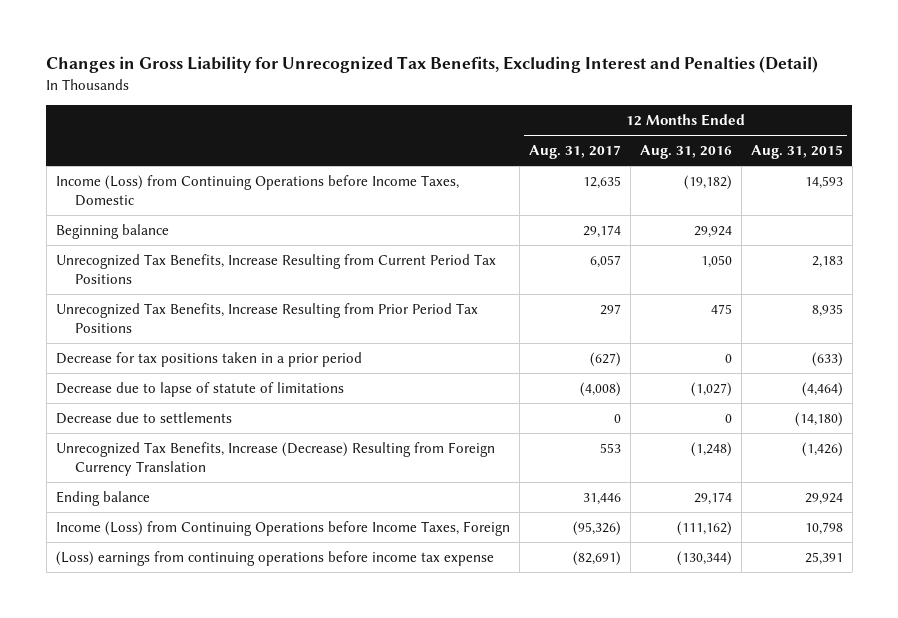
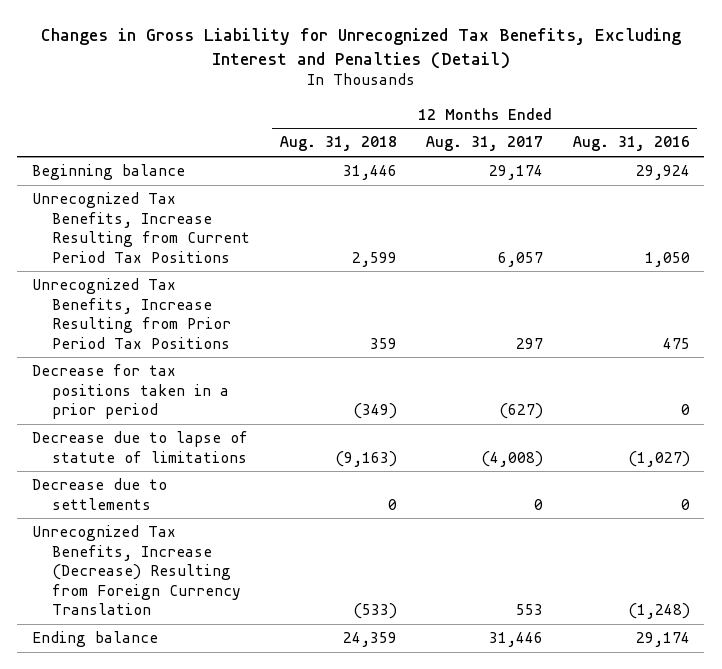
- | 12 Months Ended Aug. 31, 2017 | 12 Months Ended Aug. 31, 2016 | 12 Months Ended Aug. 31, 2015
+ | 12 Months Ended Aug. 31, 2018 | 12 Months Ended Aug. 31, 2017 | 12 Months Ended Aug. 31, 2016
- Income (Loss) from Continuing Operations before Income Taxes, Domestic | 12,635 | (19,182) | 14,593
- Income (Loss) from Continuing Operations before Income Taxes, Foreign | (95,326) | (111,162) | 10,798
- (Loss) earnings from continuing operations before income tax expense | (82,691) | (130,344) | 25,391

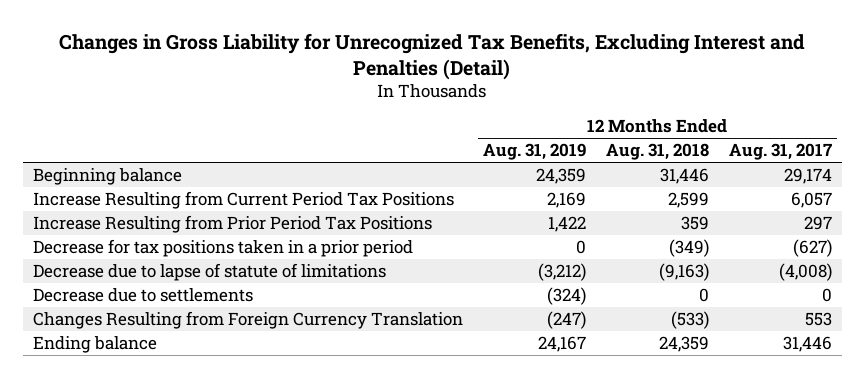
- | 12 Months Ended Aug. 31, 2018 | 12 Months Ended Aug. 31, 2017 | 12 Months Ended Aug. 31, 2016
+ | 12 Months Ended Aug. 31, 2019 | 12 Months Ended Aug. 31, 2018 | 12 Months Ended Aug. 31, 2017
- Unrecognized Tax Benefits, Increase Resulting from Current Period Tax Positions | 2,599 | 6,057 | 1,050
- Unrecognized Tax Benefits, Increase Resulting from Prior Period Tax Positions | 359 | 297 | 475
+ Increase Resulting from Current Period Tax Positions | 2,169 | 2,599 | 6,057
+ Increase Resulting from Prior Period Tax Positions | 1,422 | 359 | 297
- Unrecognized Tax Benefits, Increase (Decrease) Resulting from Foreign Currency Translation | (533) | 553 | (1,248)
+ Changes Resulting from Foreign Currency Translation | (247) | (533) | 553

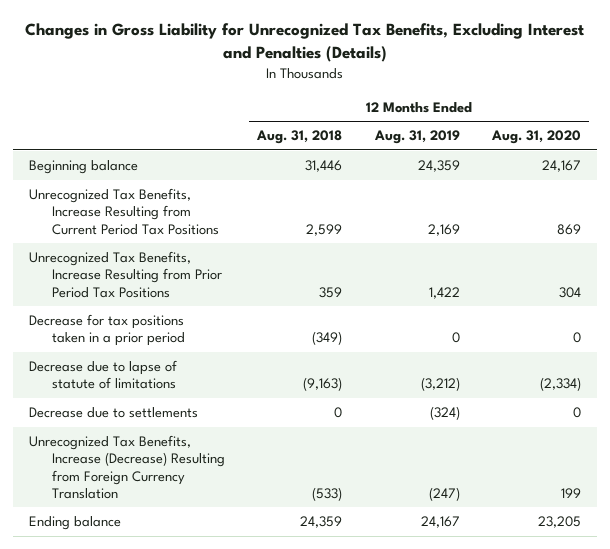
- Changes in Gross Liability for Unrecognized Tax Benefits, Excluding Interest and Penalties (Detail)
+ Changes in Gross Liability for Unrecognized Tax Benefits, Excluding Interest and Penalties (Details)
- | 12 Months Ended Aug. 31, 2019 | 12 Months Ended Aug. 31, 2018 | 12 Months Ended Aug. 31, 2017
+ | 12 Months Ended Aug. 31, 2018 | 12 Months Ended Aug. 31, 2019 | 12 Months Ended Aug. 31, 2020
- Increase Resulting from Current Period Tax Positions | 2,169 | 2,599 | 6,057
- Increase Resulting from Prior Period Tax Positions | 1,422 | 359 | 297
+ Unrecognized Tax Benefits, Increase Resulting from Current Period Tax Positions | 2,599 | 2,169 | 869
+ Unrecognized Tax Benefits, Increase Resulting from Prior Period Tax Positions | 359 | 1,422 | 304
- Changes Resulting from Foreign Currency Translation | (247) | (533) | 553
+ Unrecognized Tax Benefits, Increase (Decrease) Resulting from Foreign Currency Translation | (533) | (247) | 199

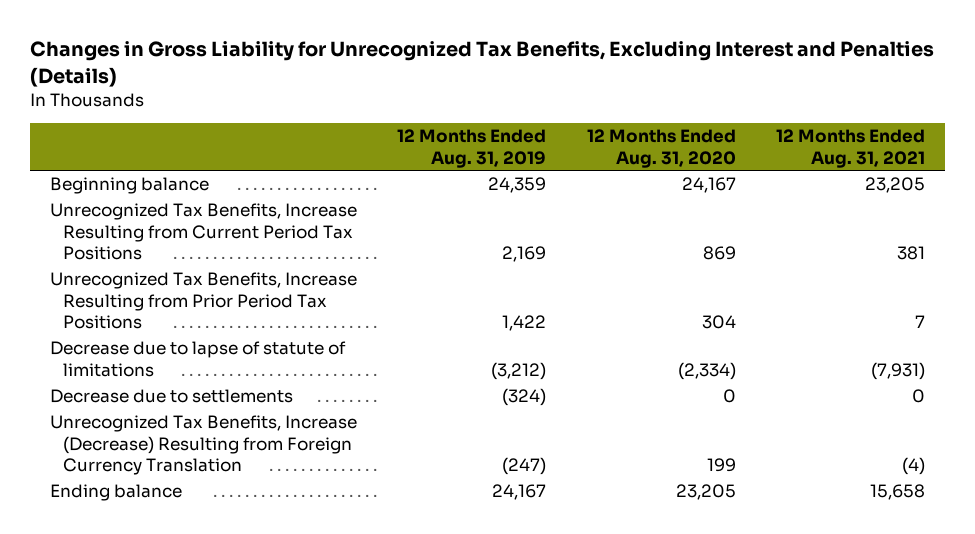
- | 12 Months Ended Aug. 31, 2018 | 12 Months Ended Aug. 31, 2019 | 12 Months Ended Aug. 31, 2020
+ | 12 Months Ended Aug. 31, 2019 | 12 Months Ended Aug. 31, 2020 | 12 Months Ended Aug. 31, 2021
- Decrease for tax positions taken in a prior period | (349) | 0 | 0

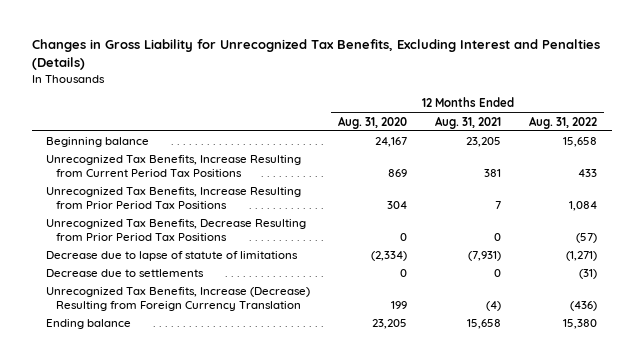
- | 12 Months Ended Aug. 31, 2019 | 12 Months Ended Aug. 31, 2020 | 12 Months Ended Aug. 31, 2021
+ | 12 Months Ended Aug. 31, 2020 | 12 Months Ended Aug. 31, 2021 | 12 Months Ended Aug. 31, 2022
+ Unrecognized Tax Benefits, Decrease Resulting from Prior Period Tax Positions | 0 | 0 | (57)

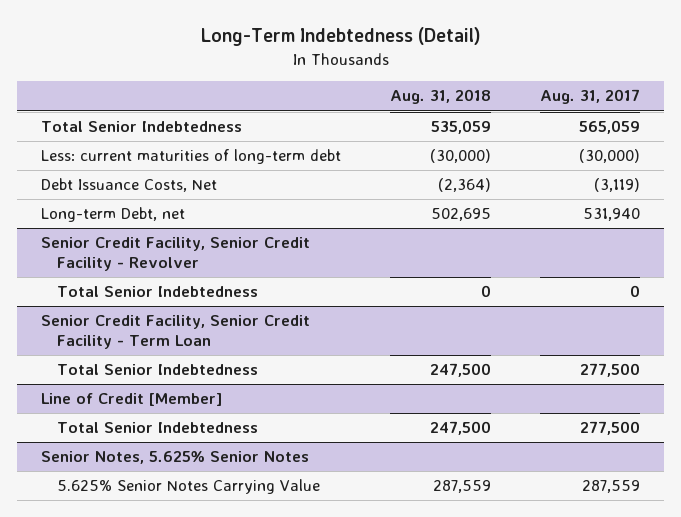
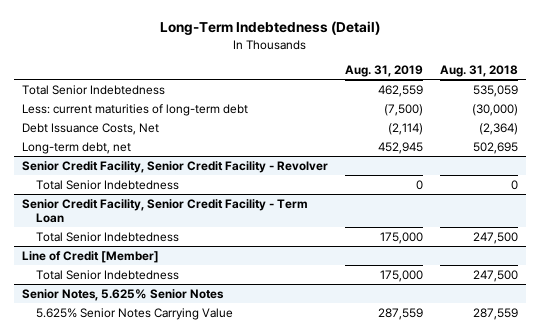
- | Aug. 31, 2018 | Aug. 31, 2017
+ | Aug. 31, 2019 | Aug. 31, 2018
- Long-term Debt, net | 502,695 | 531,940
+ Long-term debt, net | 452,945 | 502,695

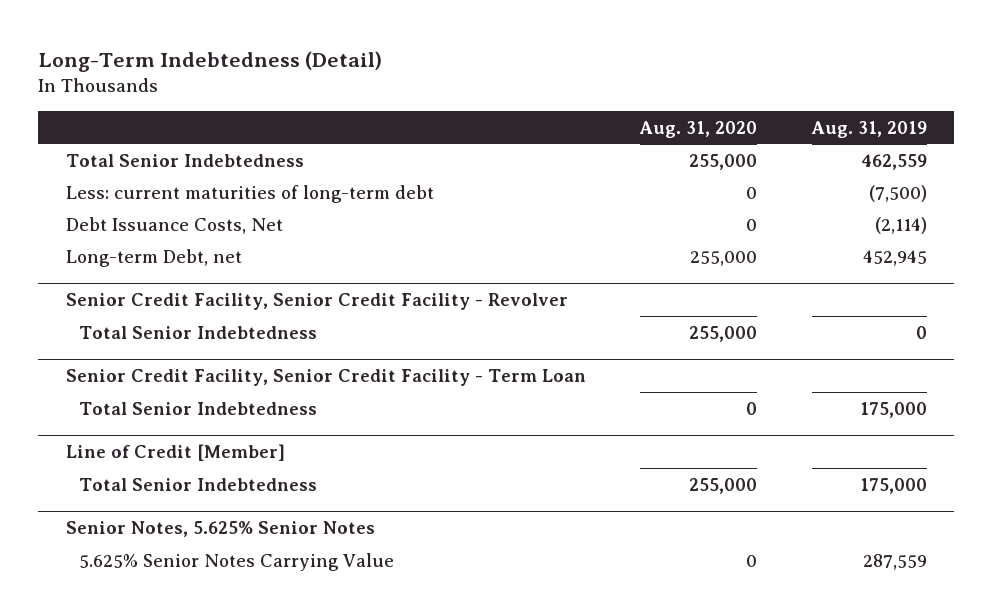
- | Aug. 31, 2019 | Aug. 31, 2018
+ | Aug. 31, 2020 | Aug. 31, 2019
- Long-term debt, net | 452,945 | 502,695
+ Long-term Debt, net | 255,000 | 452,945

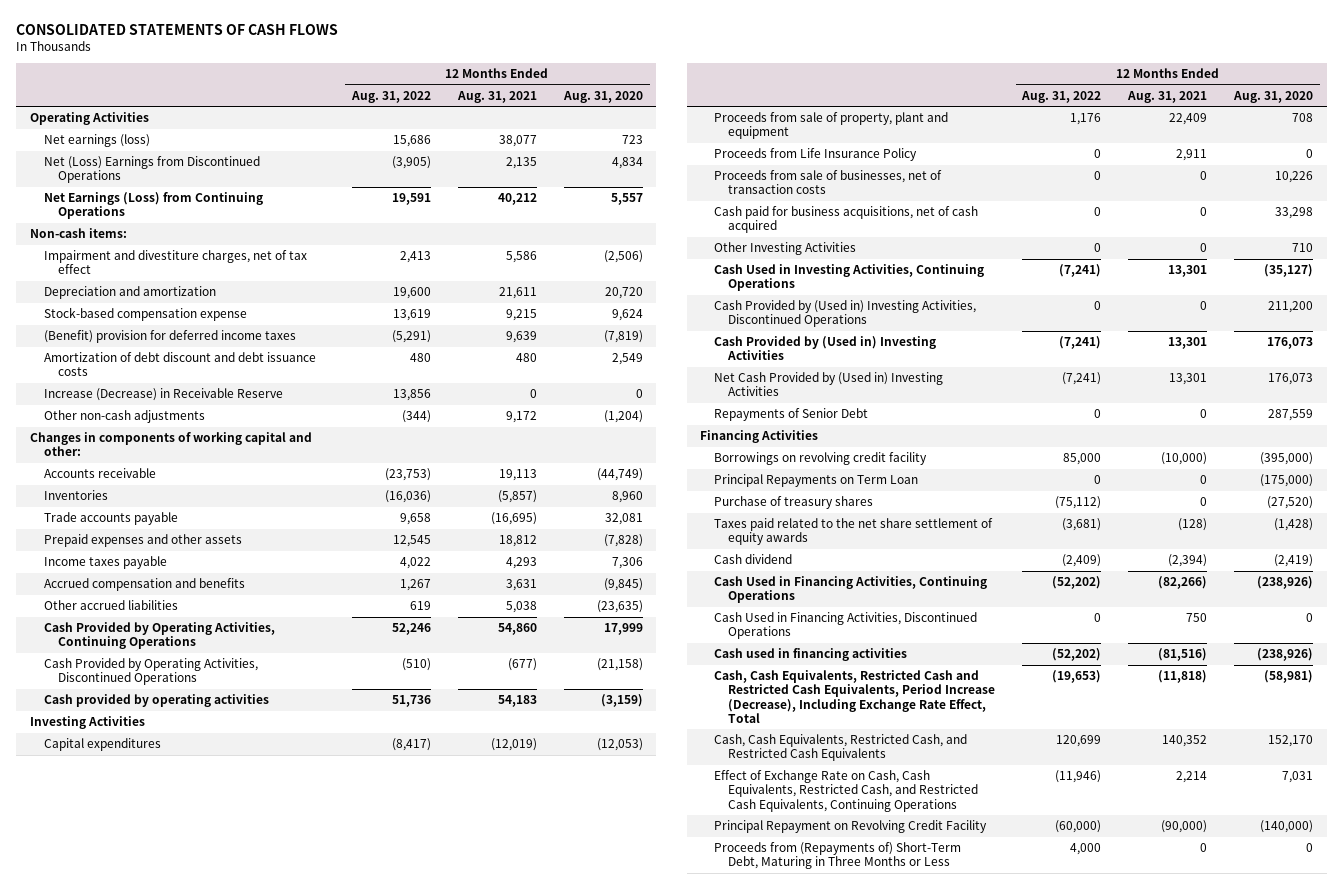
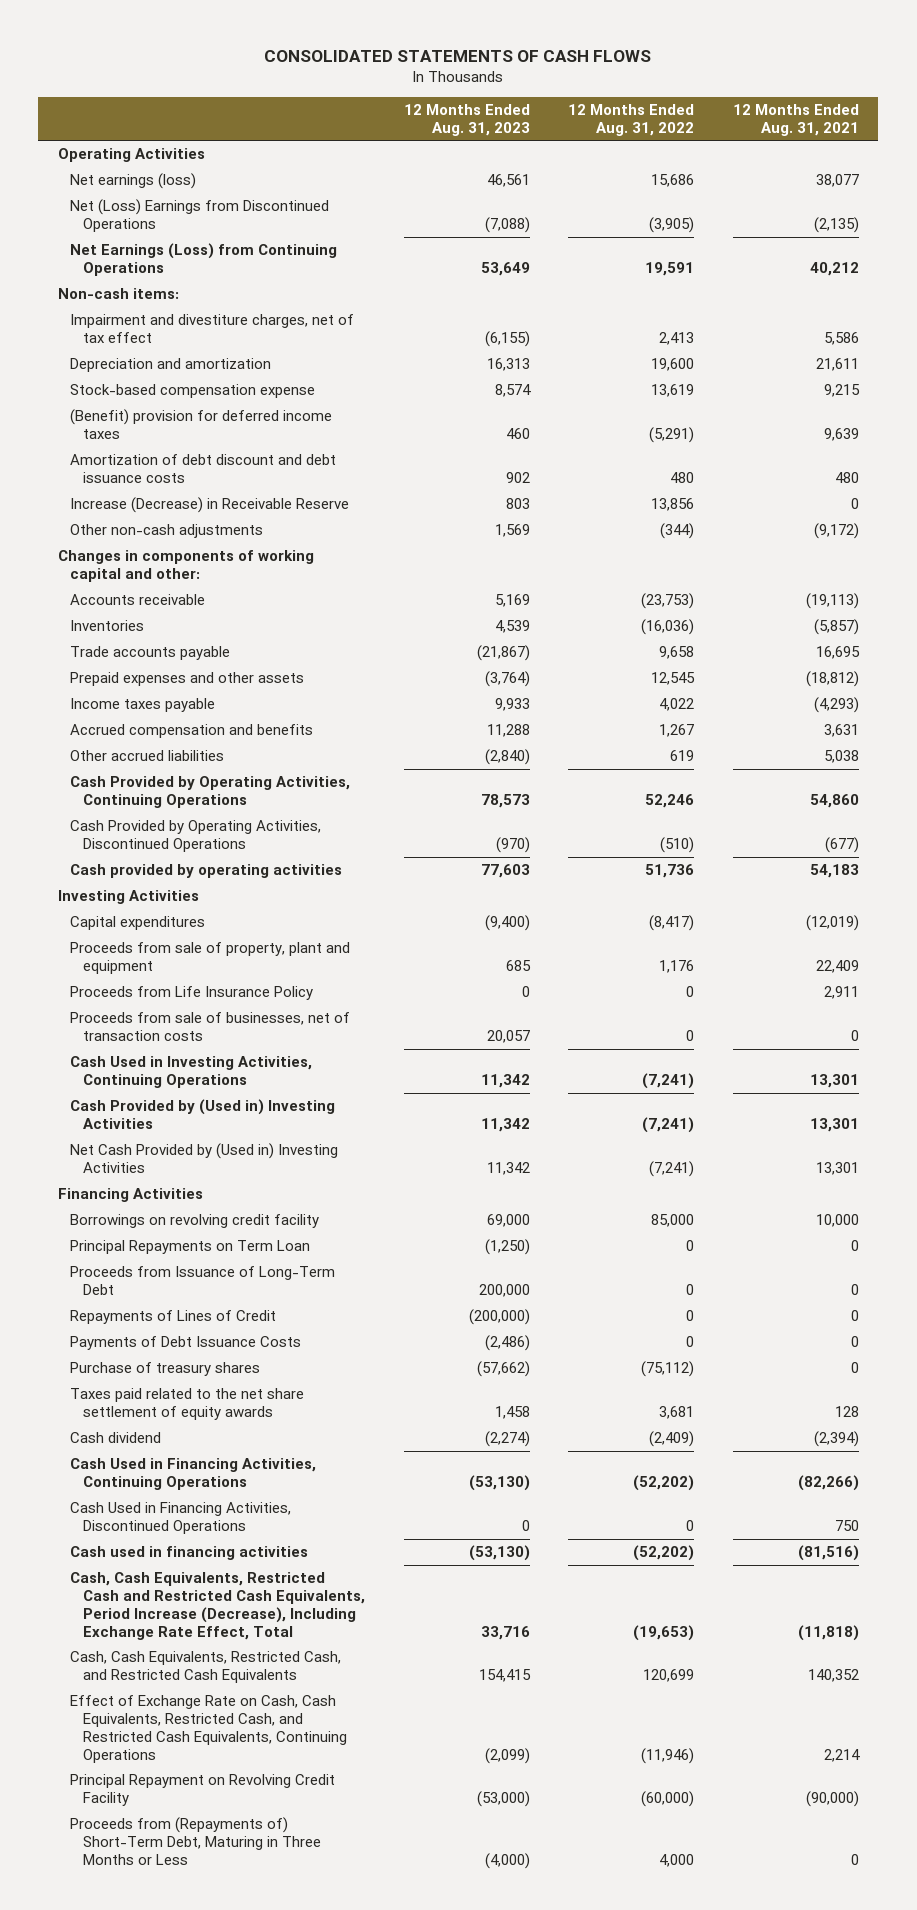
- | 12 Months Ended Aug. 31, 2022 | 12 Months Ended Aug. 31, 2021 | 12 Months Ended Aug. 31, 2020
+ | 12 Months Ended Aug. 31, 2023 | 12 Months Ended Aug. 31, 2022 | 12 Months Ended Aug. 31, 2021
- Net (Loss) Earnings from Discontinued Operations | (3,905) | 2,135 | 4,834
+ Net (Loss) Earnings from Discontinued Operations | (7,088) | (3,905) | (2,135)
- Other non-cash adjustments | (344) | 9,172 | (1,204)
+ Other non-cash adjustments | 1,569 | (344) | (9,172)
- Accounts receivable | (23,753) | 19,113 | (44,749)
+ Accounts receivable | 5,169 | (23,753) | (19,113)
- Trade accounts payable | 9,658 | (16,695) | 32,081
- Prepaid expenses and other assets | 12,545 | 18,812 | (7,828)
- Income taxes payable | 4,022 | 4,293 | 7,306
+ Trade accounts payable | (21,867) | 9,658 | 16,695
+ Prepaid expenses and other assets | (3,764) | 12,545 | (18,812)
+ Income taxes payable | 9,933 | 4,022 | (4,293)
- Cash paid for business acquisitions, net of cash acquired | 0 | 0 | 33,298
- Other Investing Activities | 0 | 0 | 710
- Cash Provided by (Used in) Investing Activities, Discontinued Operations | 0 | 0 | 211,200
- Repayments of Senior Debt | 0 | 0 | 287,559
- Borrowings on revolving credit facility | 85,000 | (10,000) | (395,000)
+ Borrowings on revolving credit facility | 69,000 | 85,000 | 10,000
+ Proceeds from Issuance of Long-Term Debt | 200,000 | 0 | 0
+ Repayments of Lines of Credit | (200,000) | 0 | 0
+ Payments of Debt Issuance Costs | (2,486) | 0 | 0
- Taxes paid related to the net share settlement of equity awards | (3,681) | (128) | (1,428)
+ Taxes paid related to the net share settlement of equity awards | 1,458 | 3,681 | 128

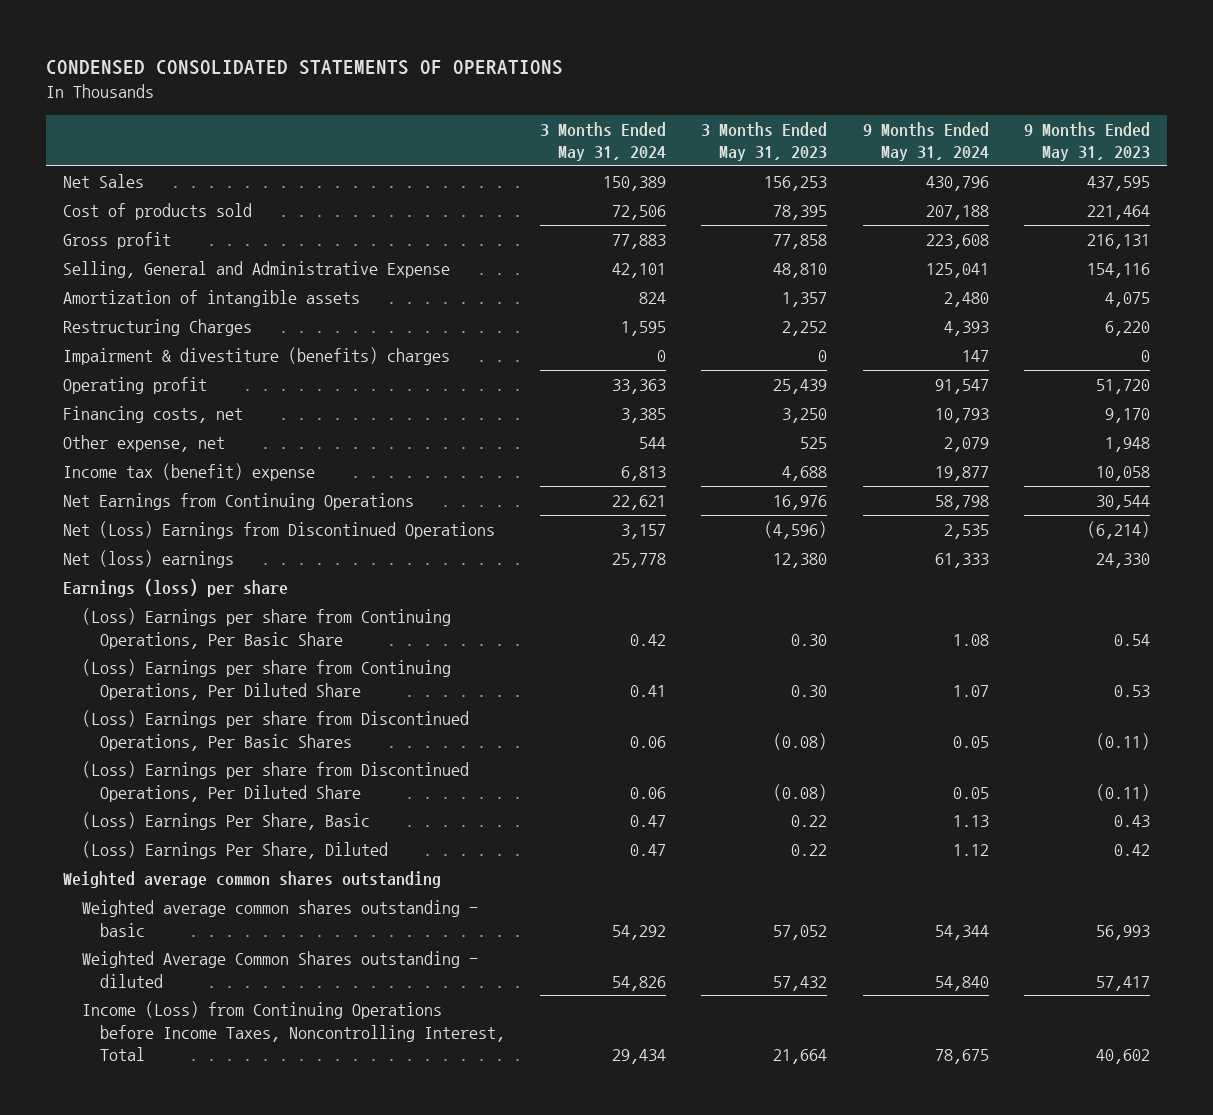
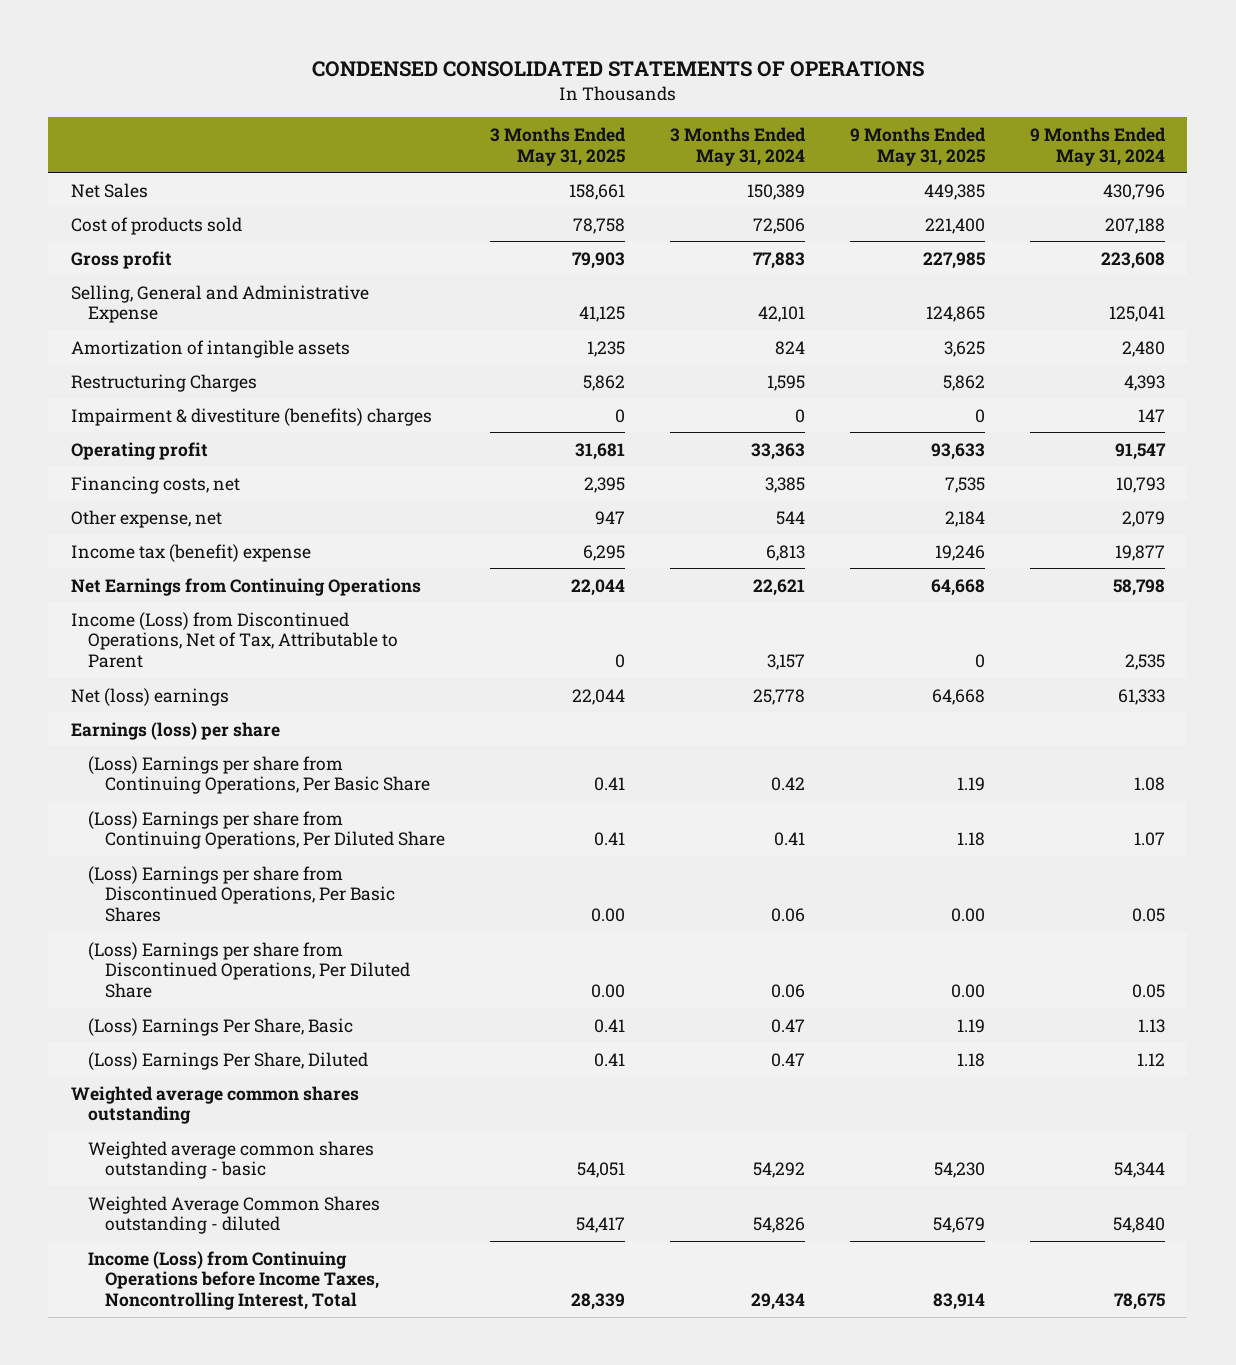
- | 3 Months Ended May 31, 2024 | 3 Months Ended May 31, 2023 | 9 Months Ended May 31, 2024 | 9 Months Ended May 31, 2023
+ | 3 Months Ended May 31, 2025 | 3 Months Ended May 31, 2024 | 9 Months Ended May 31, 2025 | 9 Months Ended May 31, 2024
- Net (Loss) Earnings from Discontinued Operations | 3,157 | (4,596) | 2,535 | (6,214)
+ Income (Loss) from Discontinued Operations, Net of Tax, Attributable to Parent | 0 | 3,157 | 0 | 2,535

